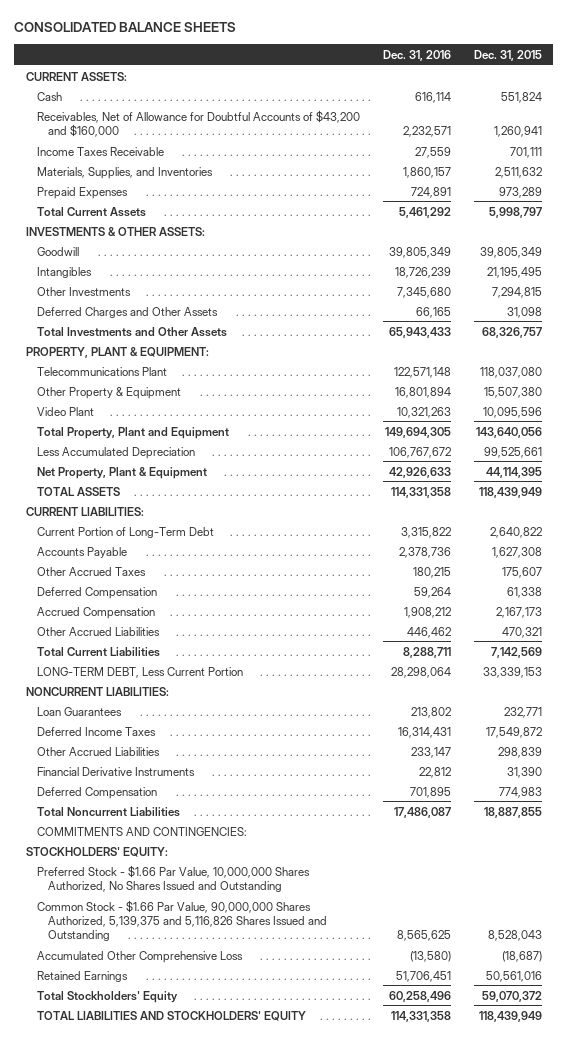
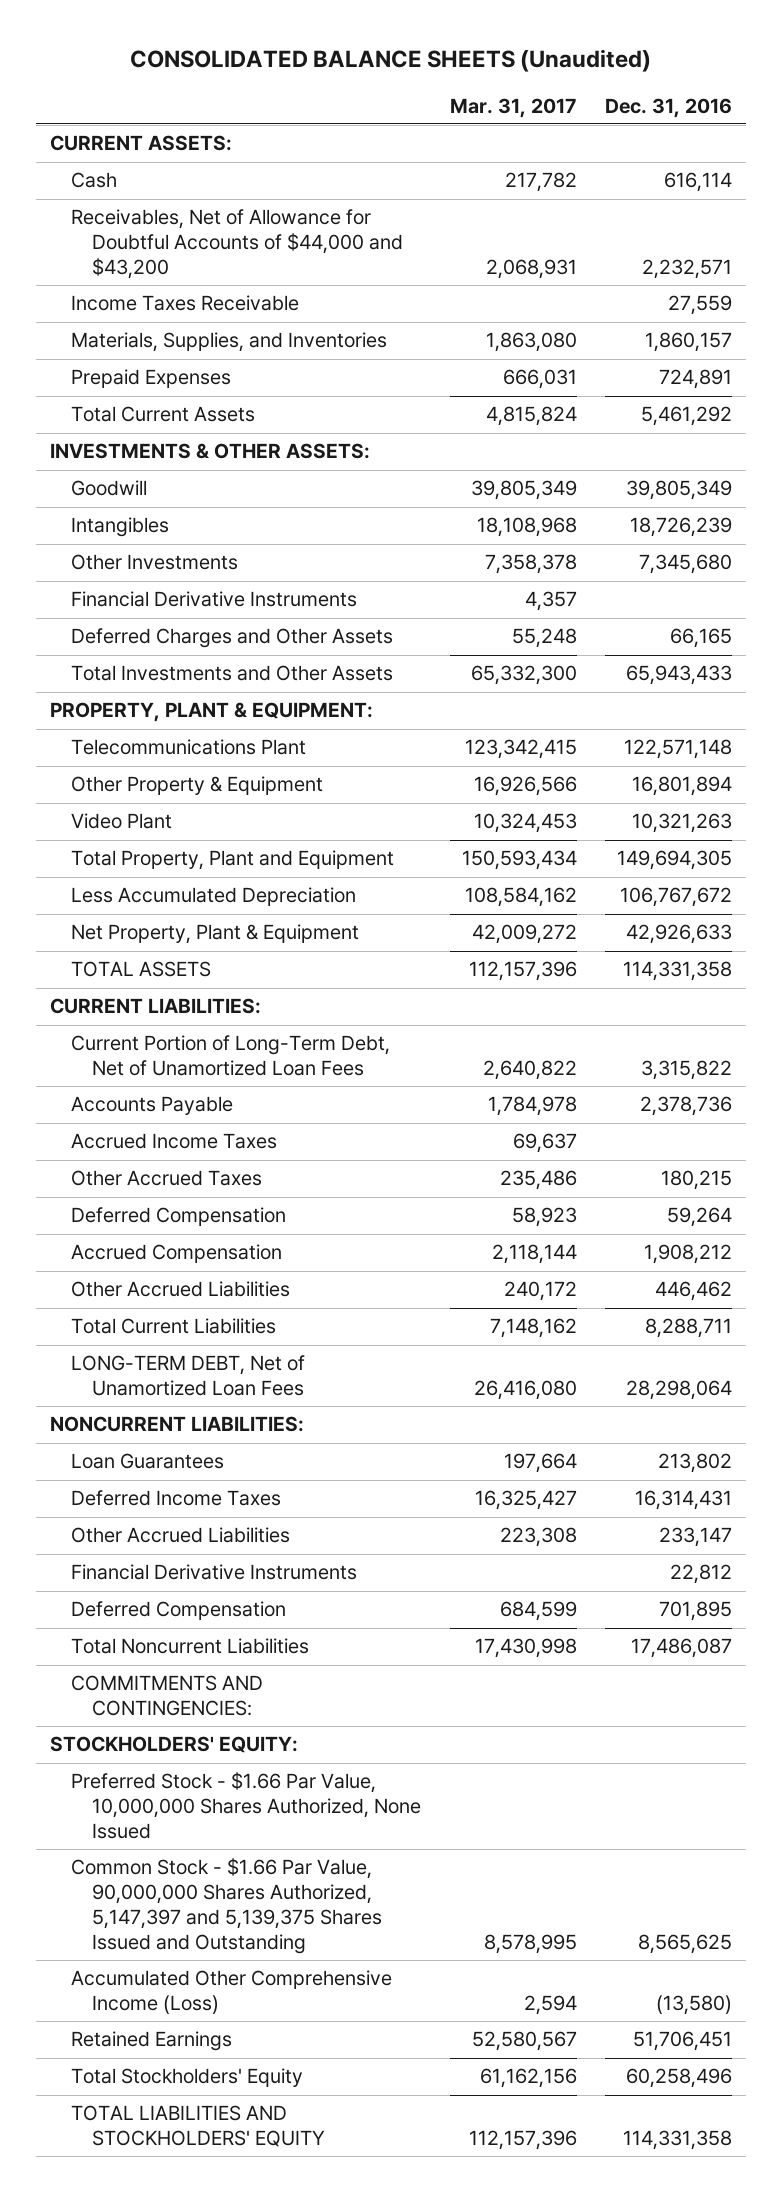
- CONSOLIDATED BALANCE SHEETS
+ CONSOLIDATED BALANCE SHEETS (Unaudited)
- | Dec. 31, 2016 | Dec. 31, 2015
+ | Mar. 31, 2017 | Dec. 31, 2016
- Receivables, Net of Allowance for Doubtful Accounts of $43,200 and $160,000 | 2,232,571 | 1,260,941
+ Receivables, Net of Allowance for Doubtful Accounts of $44,000 and $43,200 | 2,068,931 | 2,232,571
+ Financial Derivative Instruments | 4,357 |
- Current Portion of Long-Term Debt | 3,315,822 | 2,640,822
+ Current Portion of Long-Term Debt, Net of Unamortized Loan Fees | 2,640,822 | 3,315,822
+ Accrued Income Taxes | 69,637 |
- LONG-TERM DEBT, Less Current Portion | 28,298,064 | 33,339,153
+ LONG-TERM DEBT, Net of Unamortized Loan Fees | 26,416,080 | 28,298,064
- Preferred Stock - $1.66 Par Value, 10,000,000 Shares Authorized, No Shares Issued and Outstanding
- Common Stock - $1.66 Par Value, 90,000,000 Shares Authorized, 5,139,375 and 5,116,826 Shares Issued and Outstanding | 8,565,625 | 8,528,043
- Accumulated Other Comprehensive Loss | (13,580) | (18,687)
+ Preferred Stock - $1.66 Par Value, 10,000,000 Shares Authorized, None Issued
+ Common Stock - $1.66 Par Value, 90,000,000 Shares Authorized, 5,147,397 and 5,139,375 Shares Issued and Outstanding | 8,578,995 | 8,565,625
+ Accumulated Other Comprehensive Income (Loss) | 2,594 | (13,580)

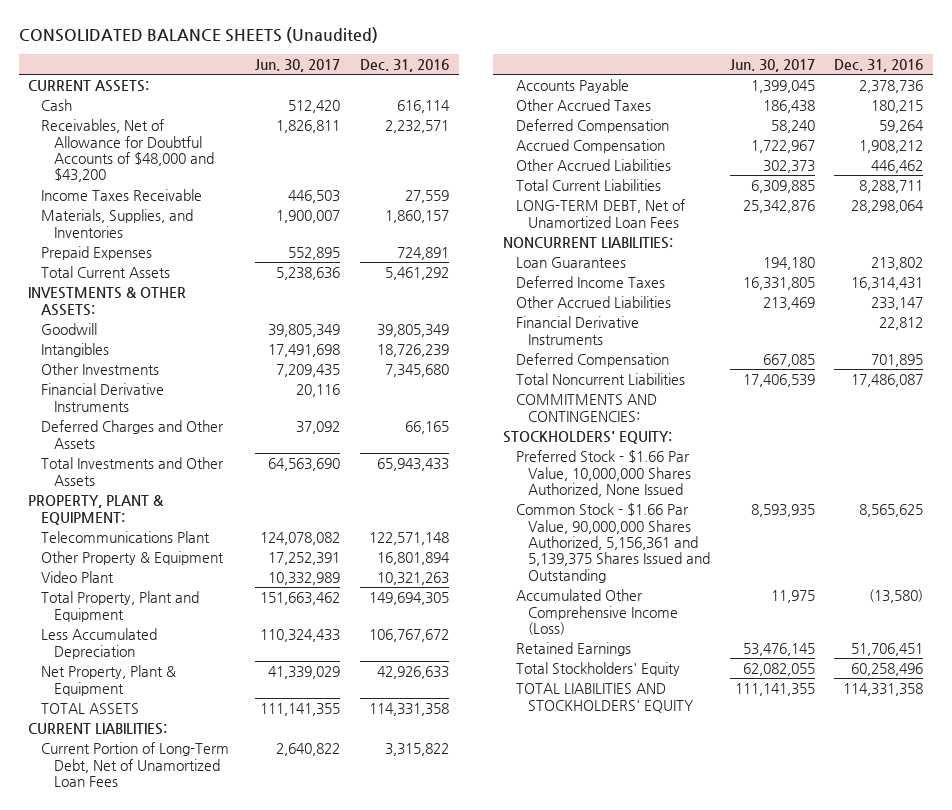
- | Mar. 31, 2017 | Dec. 31, 2016
+ | Jun. 30, 2017 | Dec. 31, 2016
- Receivables, Net of Allowance for Doubtful Accounts of $44,000 and $43,200 | 2,068,931 | 2,232,571
+ Receivables, Net of Allowance for Doubtful Accounts of $48,000 and $43,200 | 1,826,811 | 2,232,571
- Accrued Income Taxes | 69,637 |
- Common Stock - $1.66 Par Value, 90,000,000 Shares Authorized, 5,147,397 and 5,139,375 Shares Issued and Outstanding | 8,578,995 | 8,565,625
+ Common Stock - $1.66 Par Value, 90,000,000 Shares Authorized, 5,156,361 and 5,139,375 Shares Issued and Outstanding | 8,593,935 | 8,565,625

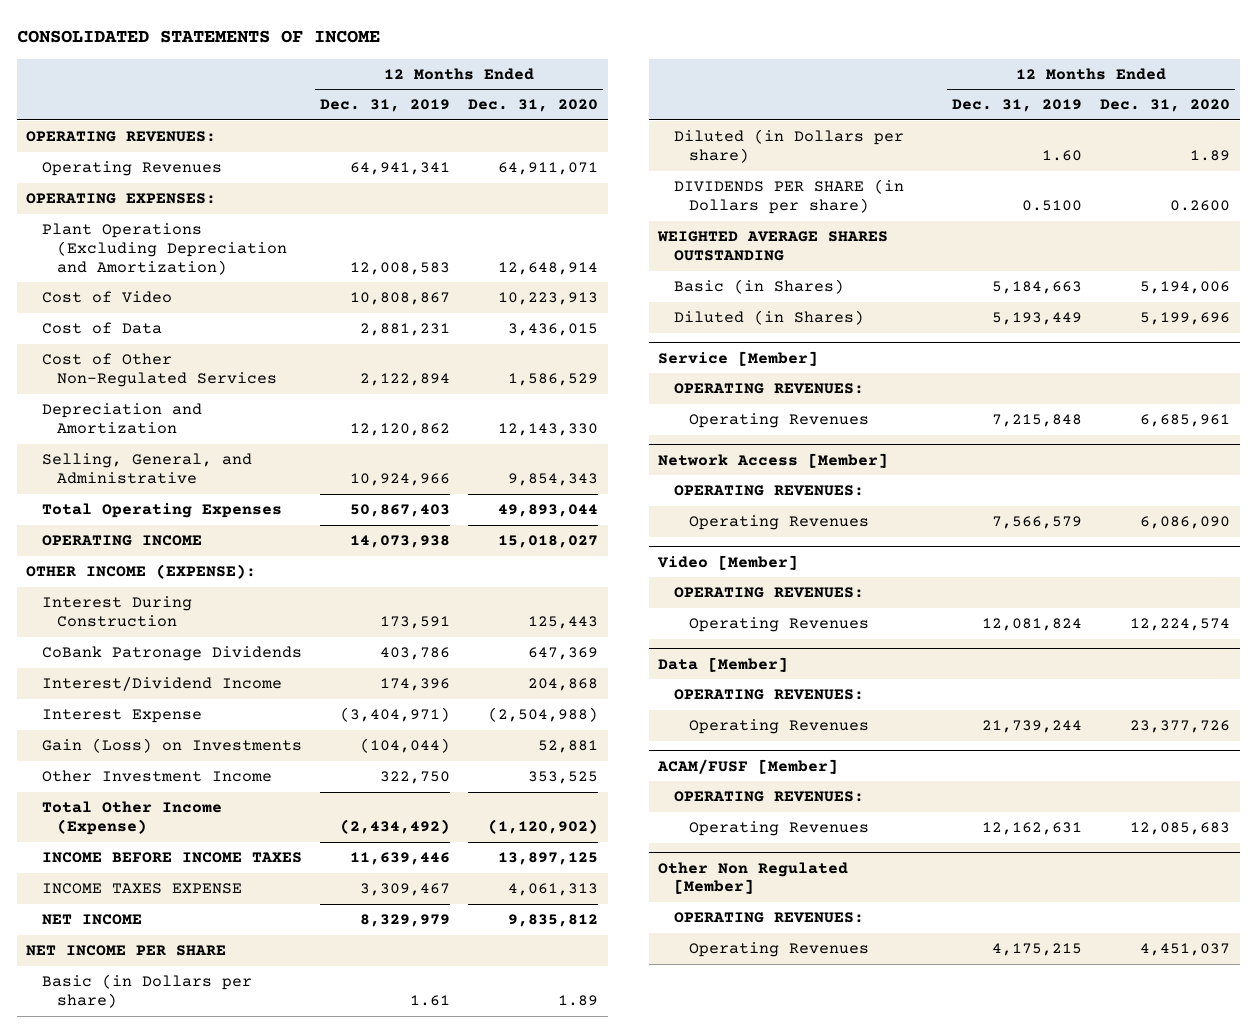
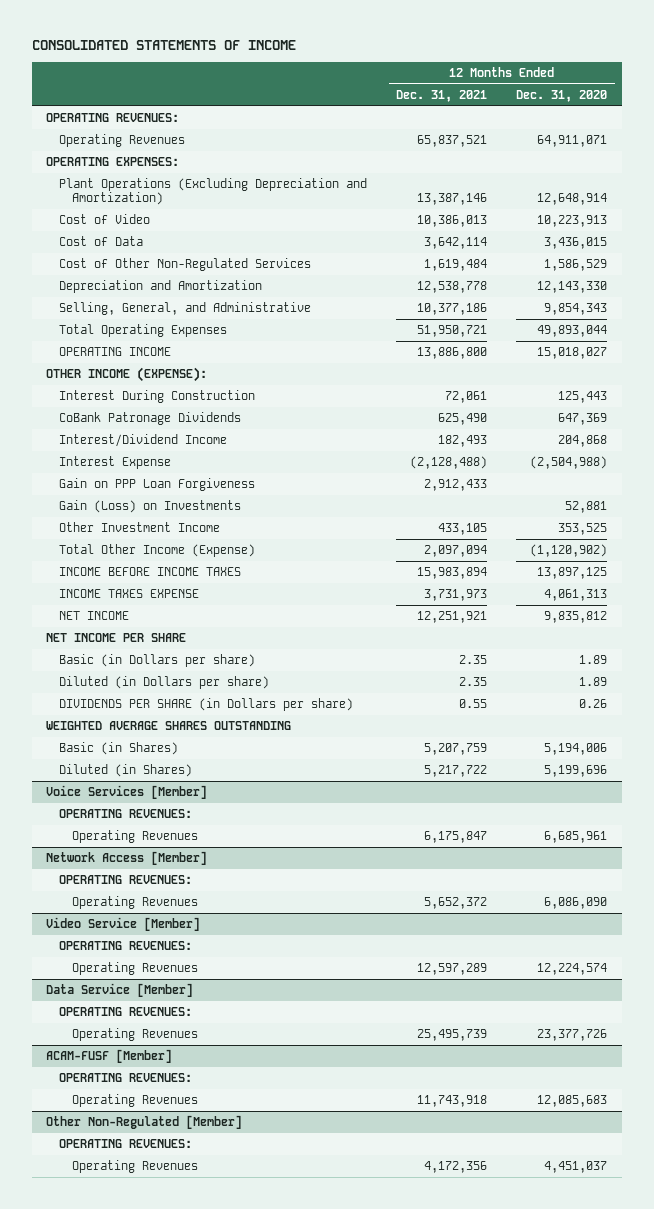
- | 12 Months Ended Dec. 31, 2019 | 12 Months Ended Dec. 31, 2020
+ | 12 Months Ended Dec. 31, 2021 | 12 Months Ended Dec. 31, 2020
+ Gain on PPP Loan Forgiveness | 2,912,433 |
- DIVIDENDS PER SHARE (in Dollars per share) | 0.5100 | 0.2600
+ DIVIDENDS PER SHARE (in Dollars per share) | 0.55 | 0.26
- Service [Member]
+ Voice Services [Member]
- Video [Member]
+ Video Service [Member]
- Data [Member]
+ Data Service [Member]
- ACAM/FUSF [Member]
+ ACAM-FUSF [Member]
- Other Non Regulated [Member]
+ Other Non-Regulated [Member]

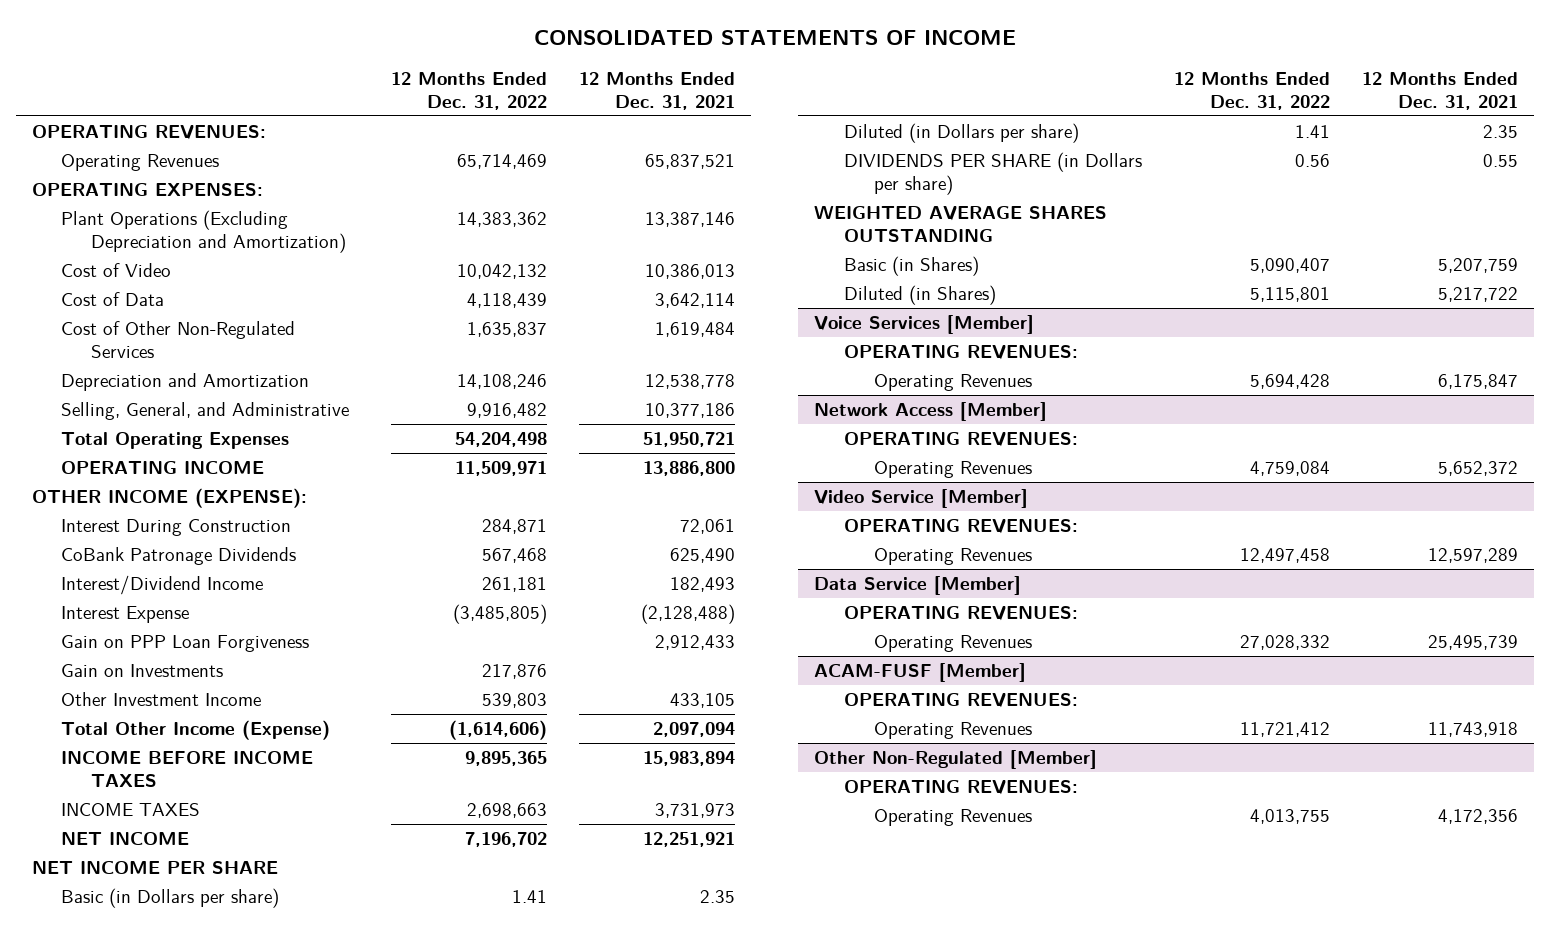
- | 12 Months Ended Dec. 31, 2021 | 12 Months Ended Dec. 31, 2020
+ | 12 Months Ended Dec. 31, 2022 | 12 Months Ended Dec. 31, 2021
- Gain (Loss) on Investments | | 52,881
+ Gain on Investments | 217,876 |
- INCOME TAXES EXPENSE | 3,731,973 | 4,061,313
+ INCOME TAXES | 2,698,663 | 3,731,973

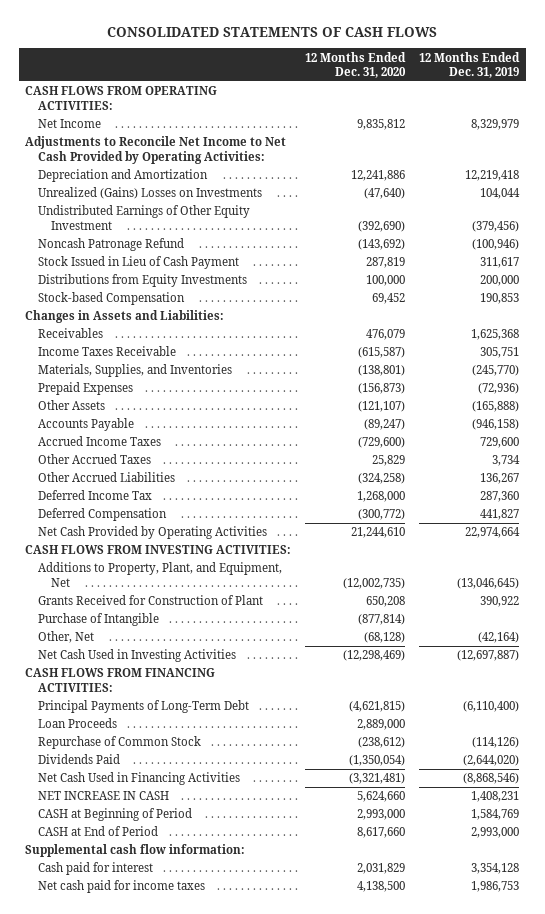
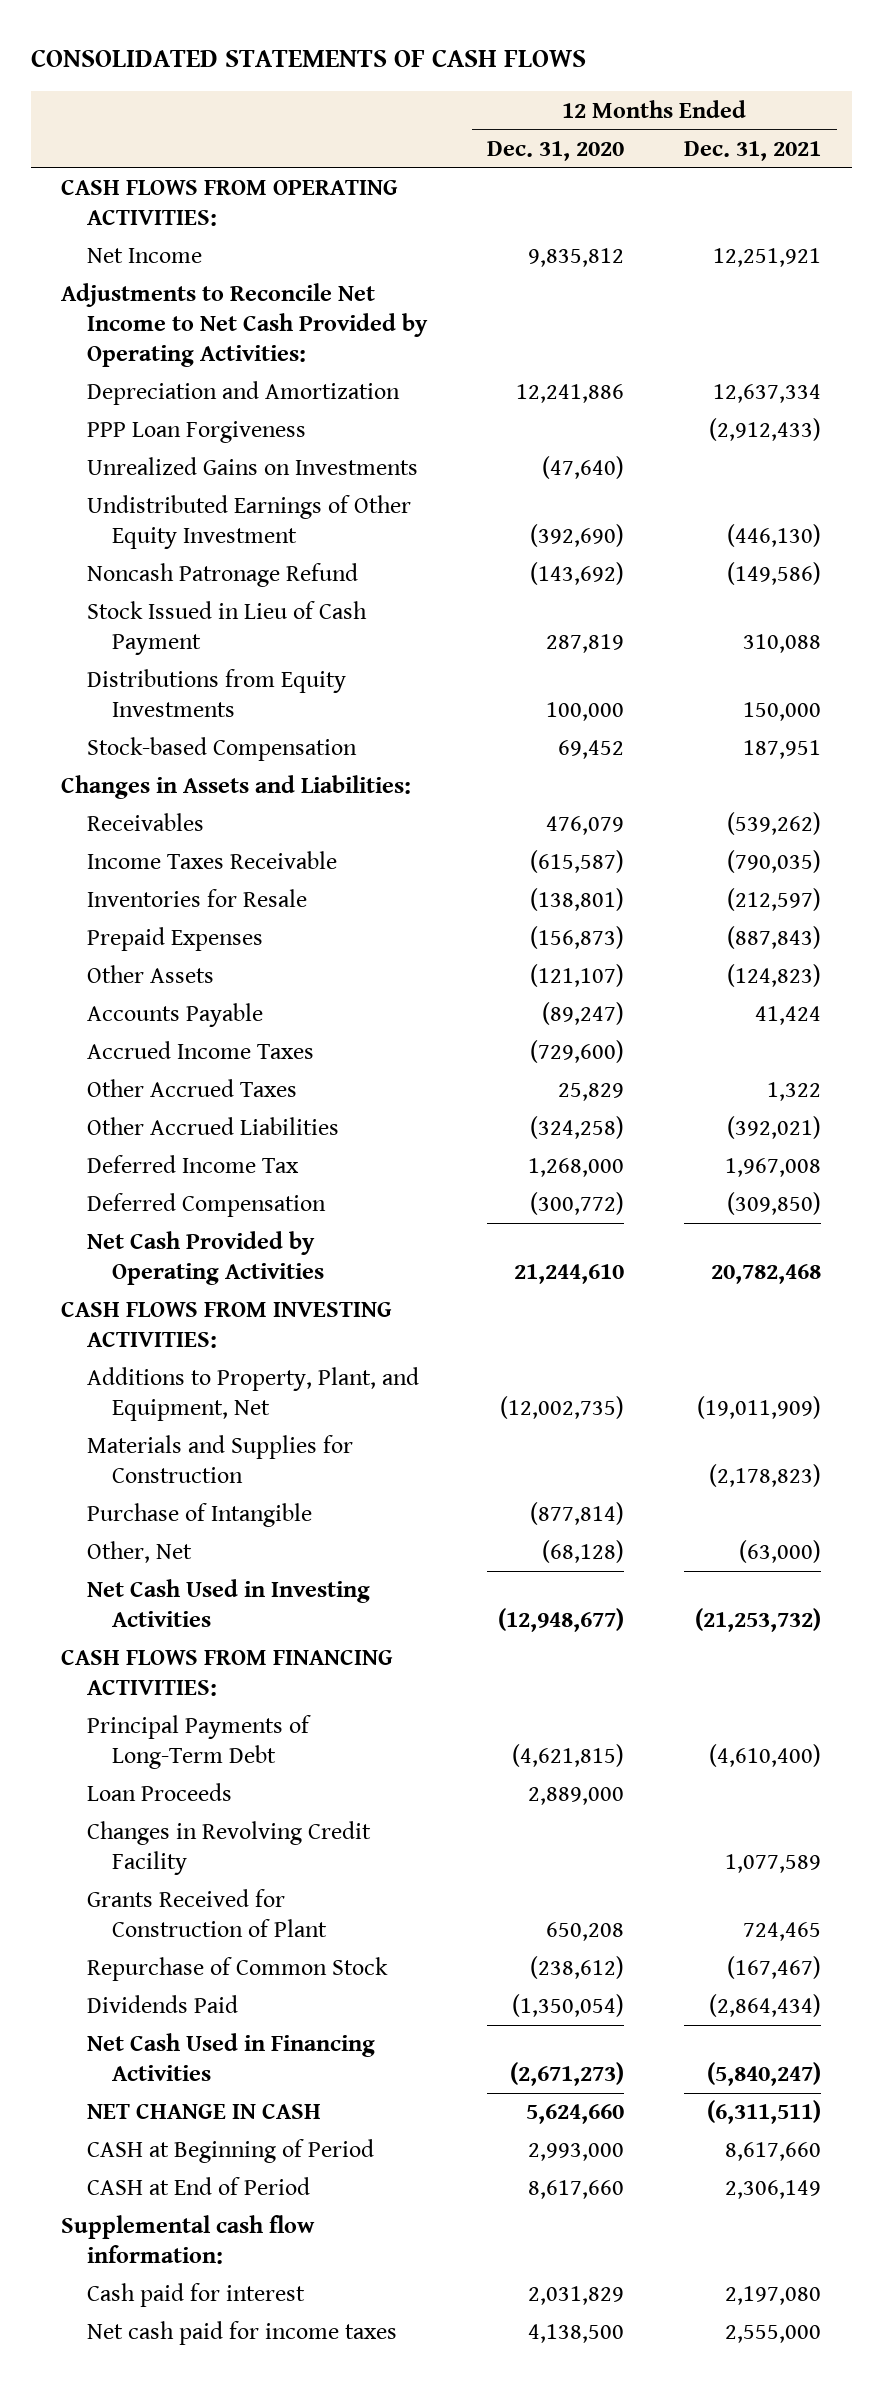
- | 12 Months Ended Dec. 31, 2020 | 12 Months Ended Dec. 31, 2019
+ | 12 Months Ended Dec. 31, 2020 | 12 Months Ended Dec. 31, 2021
- Unrealized (Gains) Losses on Investments | (47,640) | 104,044
+ PPP Loan Forgiveness | | (2,912,433)
+ Unrealized Gains on Investments | (47,640) |
- Materials, Supplies, and Inventories | (138,801) | (245,770)
+ Inventories for Resale | (138,801) | (212,597)
+ Materials and Supplies for Construction | | (2,178,823)
- Net Cash Used in Investing Activities | (12,298,469) | (12,697,887)
+ Net Cash Used in Investing Activities | (12,948,677) | (21,253,732)
+ Changes in Revolving Credit Facility | | 1,077,589
moved down: Grants Received for Construction of Plant | 650,208 | 724,465
- Net Cash Used in Financing Activities | (3,321,481) | (8,868,546)
- NET INCREASE IN CASH | 5,624,660 | 1,408,231
+ Net Cash Used in Financing Activities | (2,671,273) | (5,840,247)
+ NET CHANGE IN CASH | 5,624,660 | (6,311,511)

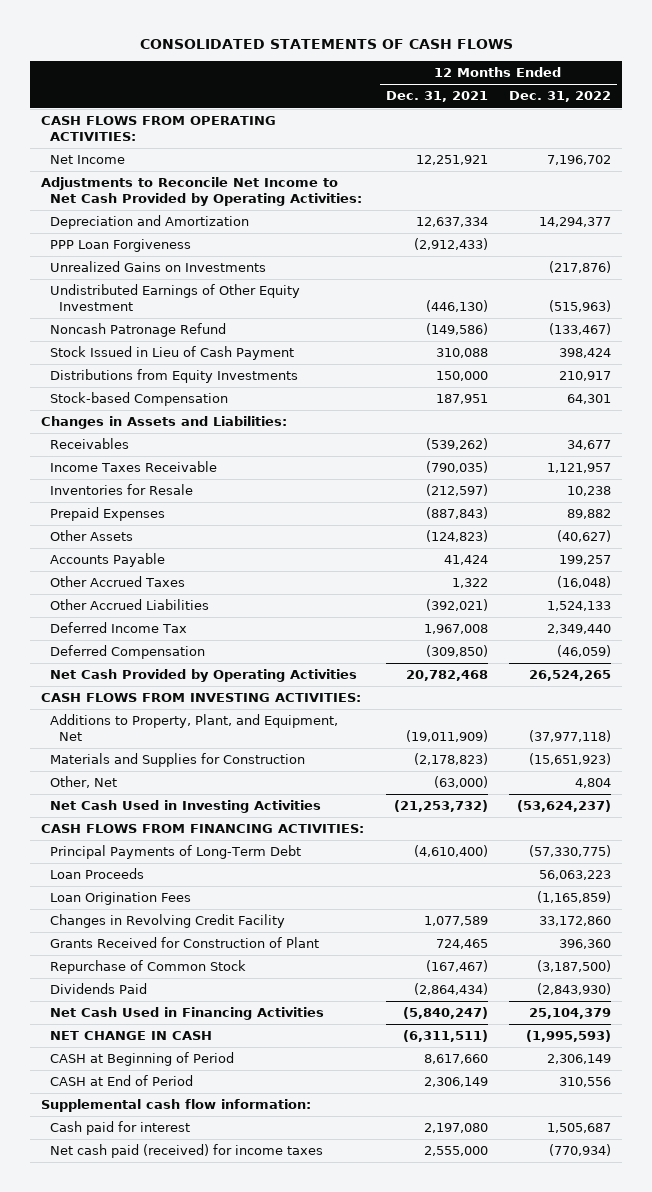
- | 12 Months Ended Dec. 31, 2020 | 12 Months Ended Dec. 31, 2021
+ | 12 Months Ended Dec. 31, 2021 | 12 Months Ended Dec. 31, 2022
- Accrued Income Taxes | (729,600) |
- Purchase of Intangible | (877,814) |
+ Loan Origination Fees | | (1,165,859)
- Net cash paid for income taxes | 4,138,500 | 2,555,000
+ Net cash paid (received) for income taxes | 2,555,000 | (770,934)

